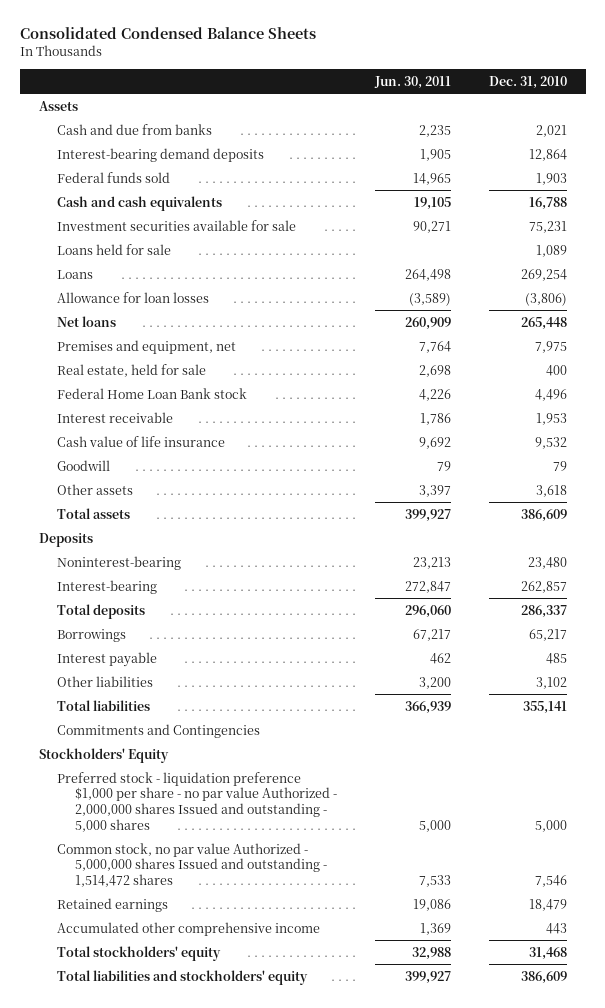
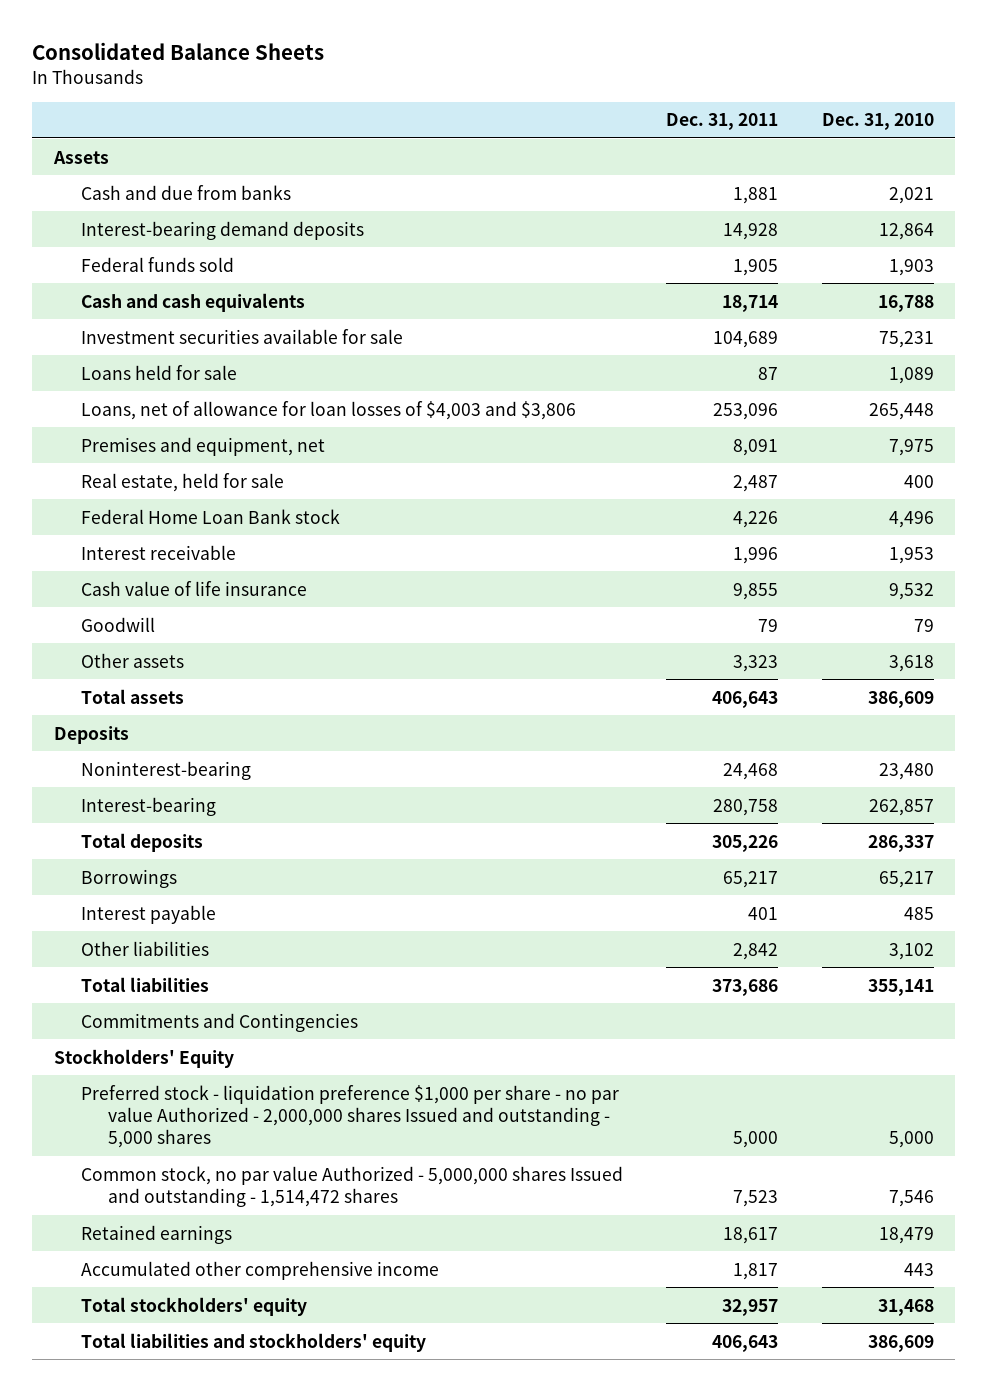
- Consolidated Condensed Balance Sheets
+ Consolidated Balance Sheets
- | Jun. 30, 2011 | Dec. 31, 2010
+ | Dec. 31, 2011 | Dec. 31, 2010
- Loans | 264,498 | 269,254
- Allowance for loan losses | (3,589) | (3,806)
- Net loans | 260,909 | 265,448
+ Loans, net of allowance for loan losses of $4,003 and $3,806 | 253,096 | 265,448

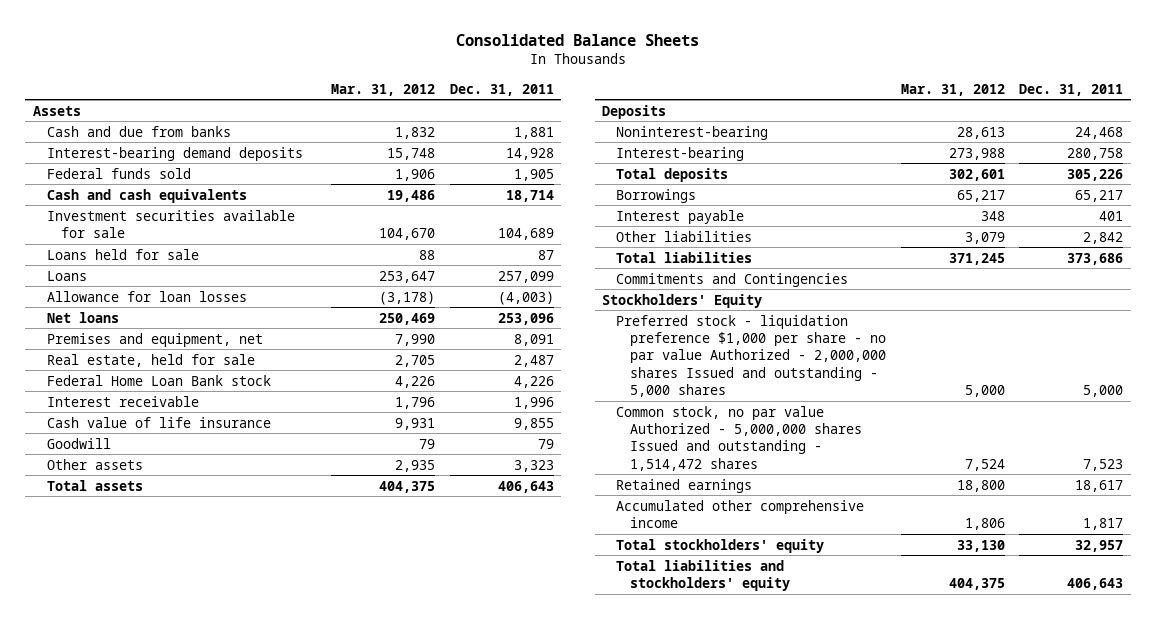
- | Dec. 31, 2011 | Dec. 31, 2010
+ | Mar. 31, 2012 | Dec. 31, 2011
- Loans, net of allowance for loan losses of $4,003 and $3,806 | 253,096 | 265,448
+ Loans | 253,647 | 257,099
+ Allowance for loan losses | (3,178) | (4,003)
+ Net loans | 250,469 | 253,096

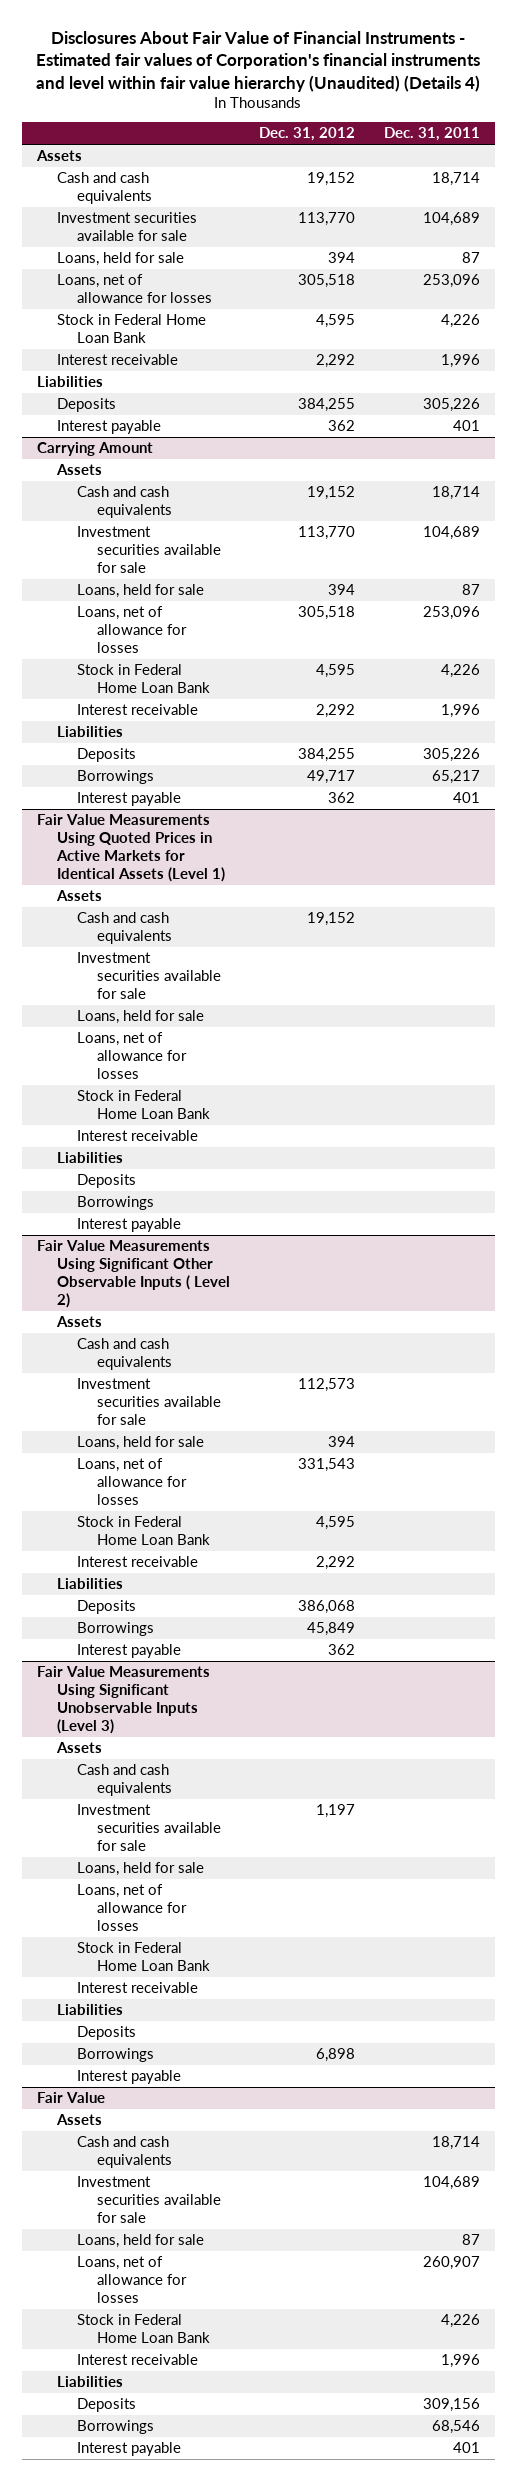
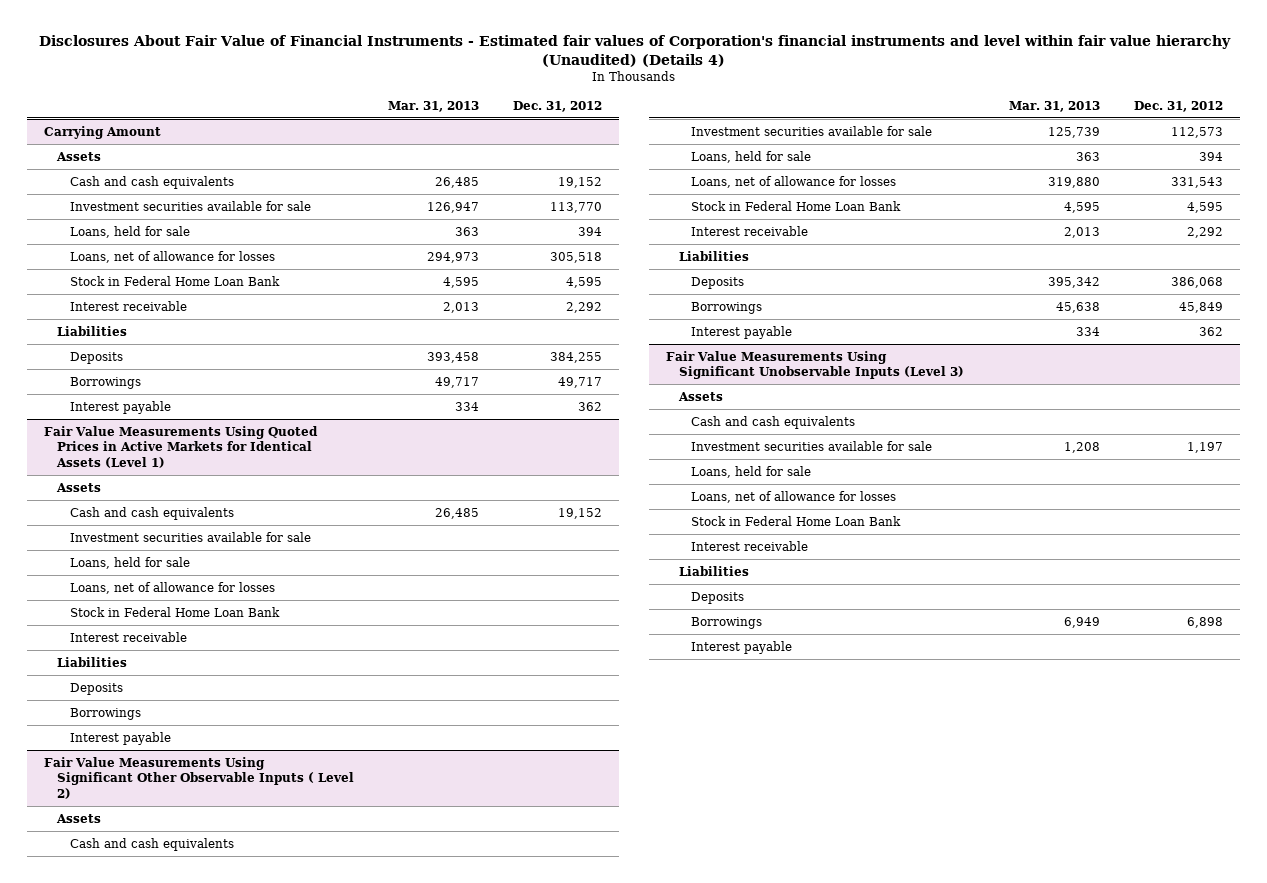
- | Dec. 31, 2012 | Dec. 31, 2011
+ | Mar. 31, 2013 | Dec. 31, 2012
- Assets
- Cash and cash equivalents | 19,152 | 18,714
- Investment securities available for sale | 113,770 | 104,689
- Loans, held for sale | 394 | 87
- Loans, net of allowance for losses | 305,518 | 253,096
- Stock in Federal Home Loan Bank | 4,595 | 4,226
- Interest receivable | 2,292 | 1,996
- Liabilities
- Deposits | 384,255 | 305,226
- Interest payable | 362 | 401
- Fair Value
- Assets
- Cash and cash equivalents | | 18,714
- Investment securities available for sale | | 104,689
- Loans, held for sale | | 87
- Loans, net of allowance for losses | | 260,907
- Stock in Federal Home Loan Bank | | 4,226
- Interest receivable | | 1,996
- Liabilities
- Deposits | | 309,156
- Borrowings | | 68,546
- Interest payable | | 401

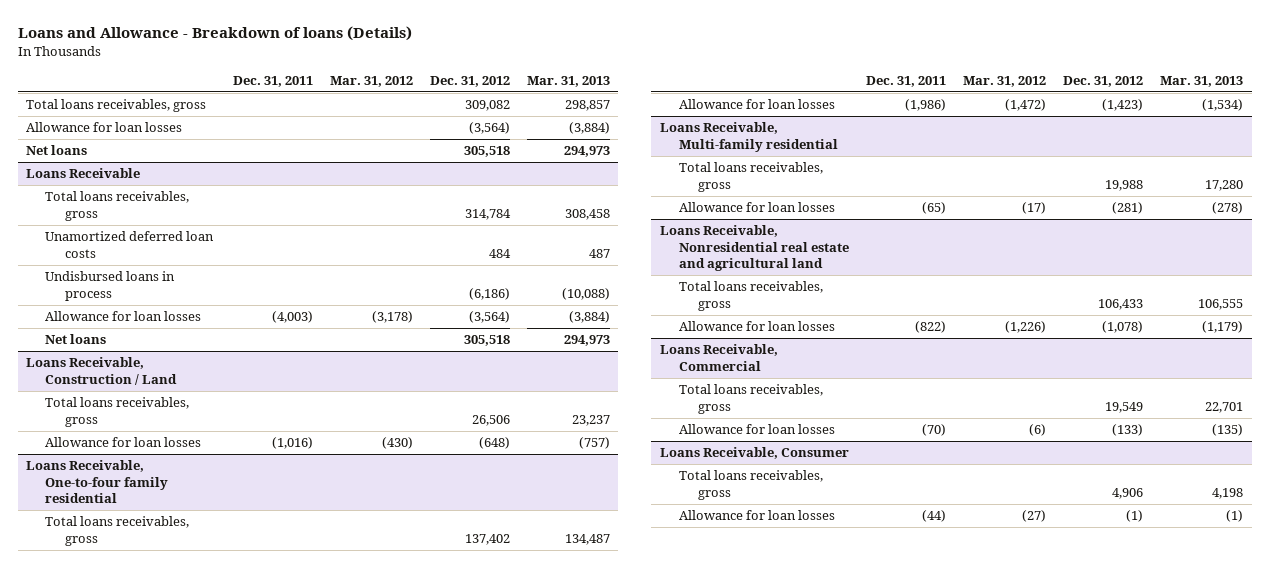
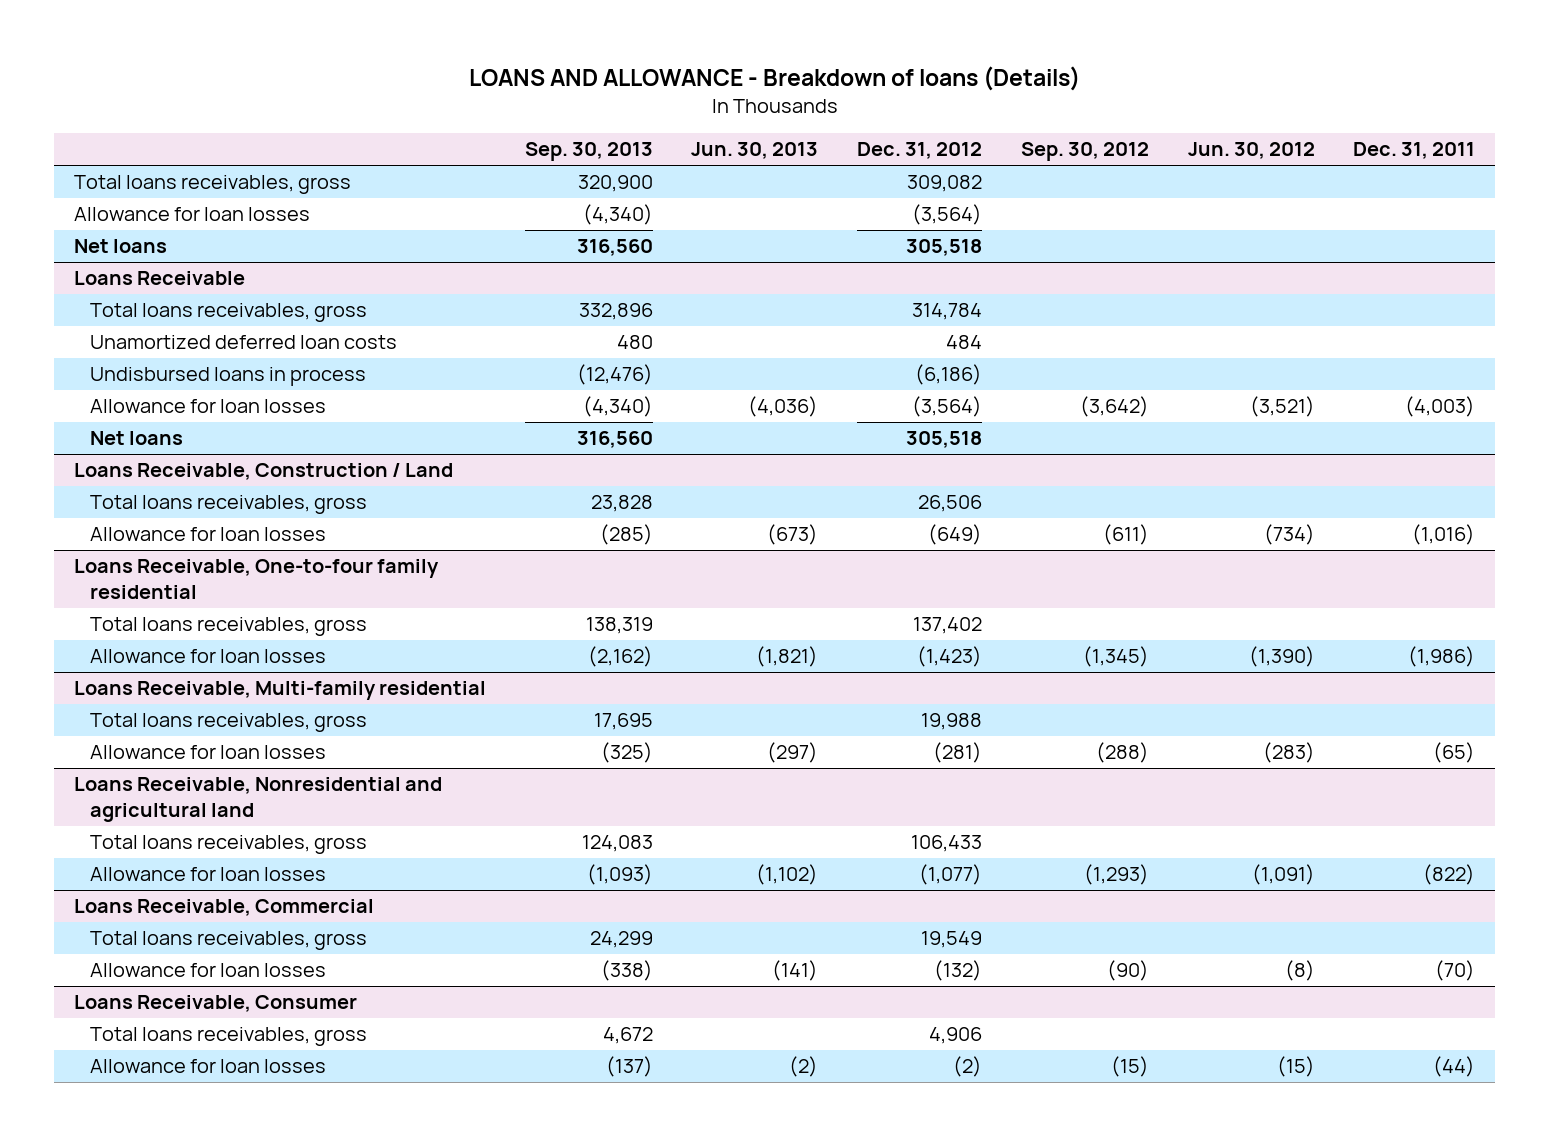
- Loans and Allowance - Breakdown of loans (Details)
+ LOANS AND ALLOWANCE - Breakdown of loans (Details)
- | Dec. 31, 2011 | Mar. 31, 2012 | Dec. 31, 2012 | Mar. 31, 2013
+ | Sep. 30, 2013 | Jun. 30, 2013 | Dec. 31, 2012 | Sep. 30, 2012 | Jun. 30, 2012 | Dec. 31, 2011
@ Loans Receivable, Construction / Land
- Allowance for loan losses | (1,016) | (430) | (648) | (757)
+ Allowance for loan losses | (285) | (673) | (649) | (611) | (734) | (1,016)
- Loans Receivable, Nonresidential real estate and agricultural land
+ Loans Receivable, Nonresidential and agricultural land
- Allowance for loan losses | (822) | (1,226) | (1,078) | (1,179)
+ Allowance for loan losses | (1,093) | (1,102) | (1,077) | (1,293) | (1,091) | (822)
@ Loans Receivable, Commercial
- Allowance for loan losses | (70) | (6) | (133) | (135)
+ Allowance for loan losses | (338) | (141) | (132) | (90) | (8) | (70)
@ Loans Receivable, Consumer
- Allowance for loan losses | (44) | (27) | (1) | (1)
+ Allowance for loan losses | (137) | (2) | (2) | (15) | (15) | (44)

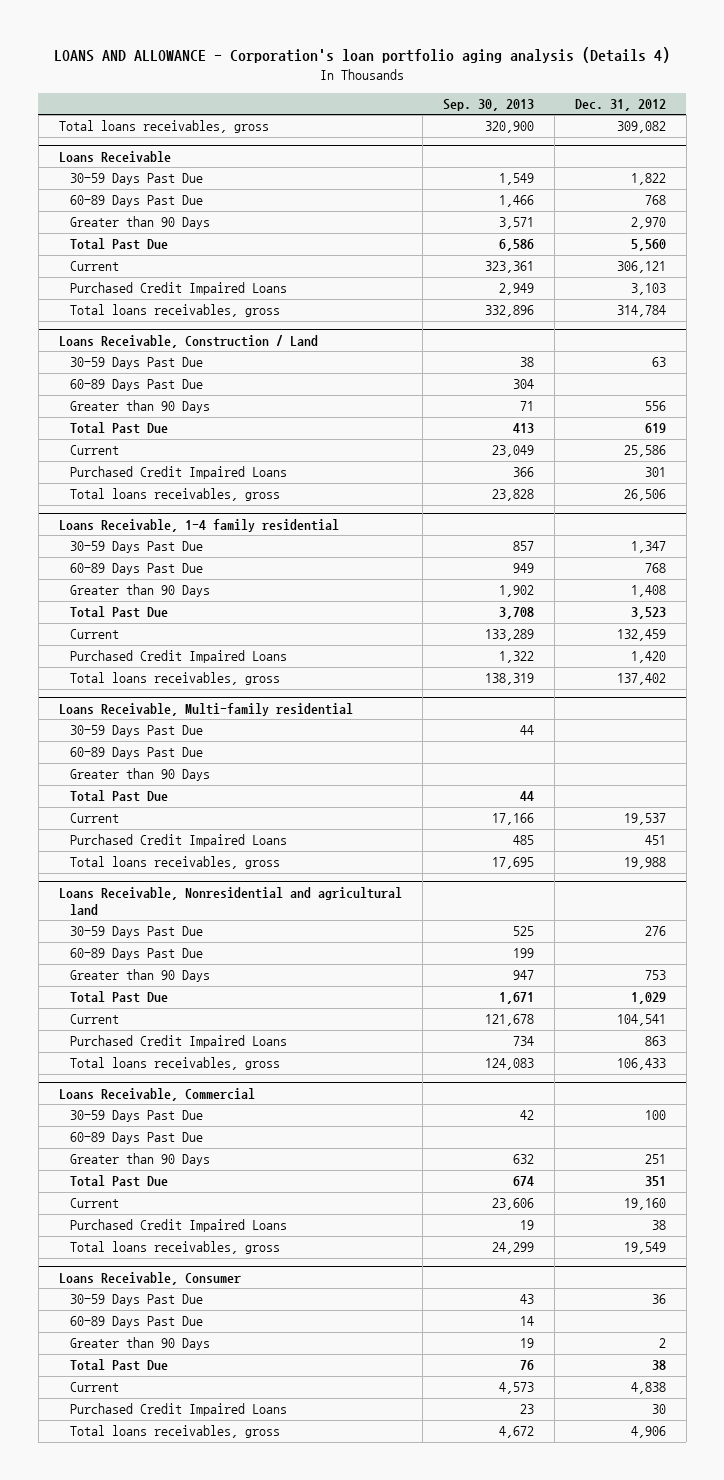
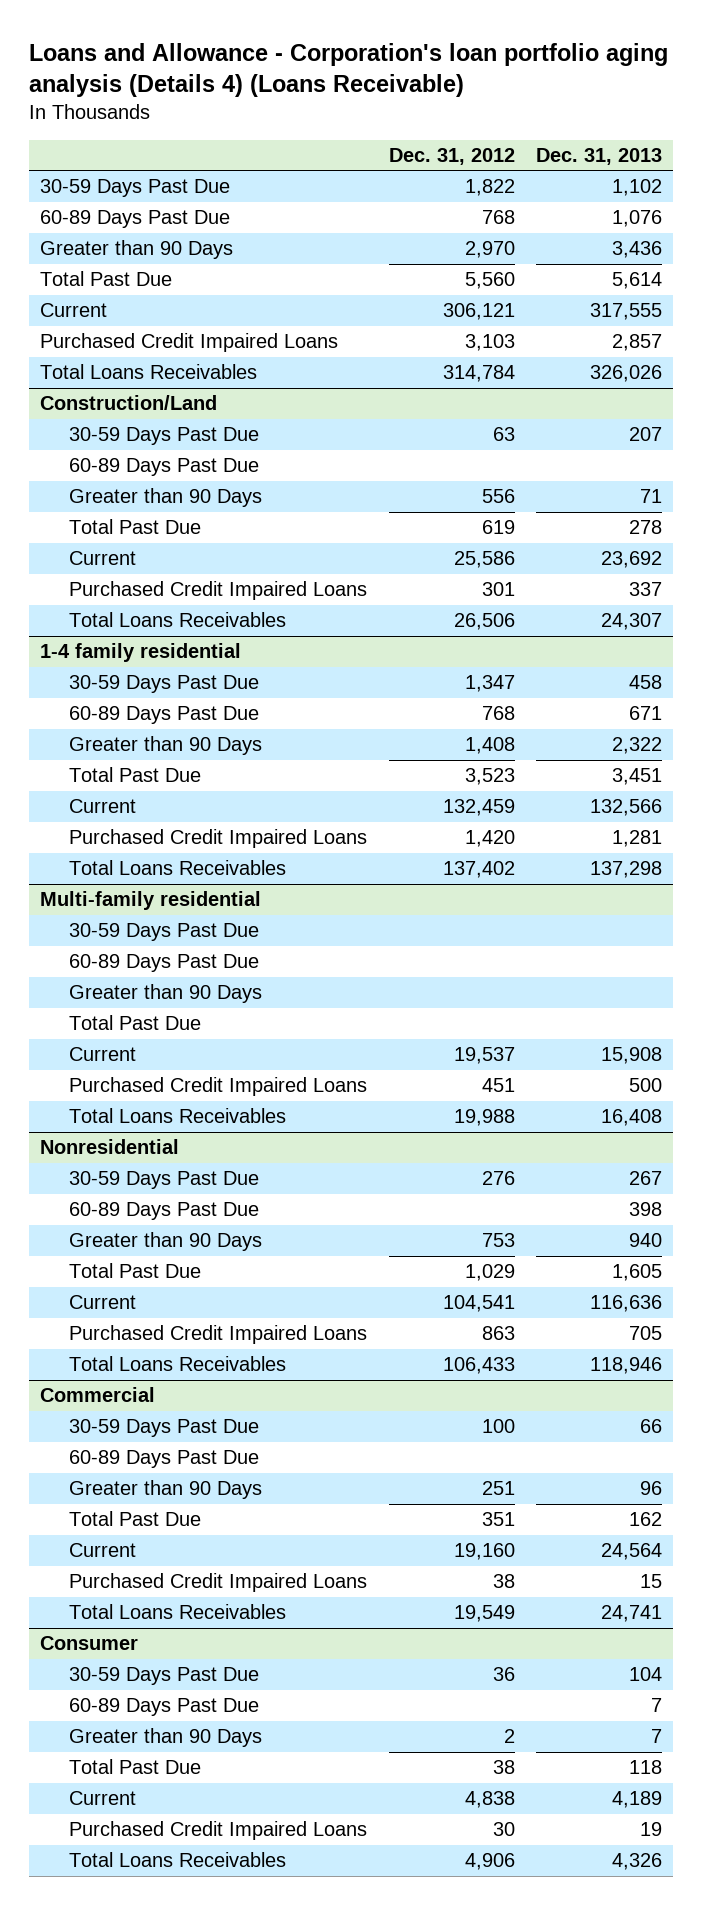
- LOANS AND ALLOWANCE - Corporation's loan portfolio aging analysis (Details 4)
+ Loans and Allowance - Corporation's loan portfolio aging analysis (Details 4) (Loans Receivable)
- | Sep. 30, 2013 | Dec. 31, 2012
+ | Dec. 31, 2012 | Dec. 31, 2013
- Total loans receivables, gross | 320,900 | 309,082
- Loans Receivable
- Total loans receivables, gross | 332,896 | 314,784
- Loans Receivable, Construction / Land
+ Total Loans Receivables | 314,784 | 326,026
+ Construction/Land
- Total loans receivables, gross | 23,828 | 26,506
- Loans Receivable, 1-4 family residential
+ Total Loans Receivables | 26,506 | 24,307
+ 1-4 family residential
- Total loans receivables, gross | 138,319 | 137,402
- Loans Receivable, Multi-family residential
+ Total Loans Receivables | 137,402 | 137,298
+ Multi-family residential
- Total loans receivables, gross | 17,695 | 19,988
- Loans Receivable, Nonresidential and agricultural land
+ Total Loans Receivables | 19,988 | 16,408
+ Nonresidential
- Total loans receivables, gross | 124,083 | 106,433
- Loans Receivable, Commercial
+ Total Loans Receivables | 106,433 | 118,946
+ Commercial
- Total loans receivables, gross | 24,299 | 19,549
- Loans Receivable, Consumer
+ Total Loans Receivables | 19,549 | 24,741
+ Consumer
- Total loans receivables, gross | 4,672 | 4,906
+ Total Loans Receivables | 4,906 | 4,326

